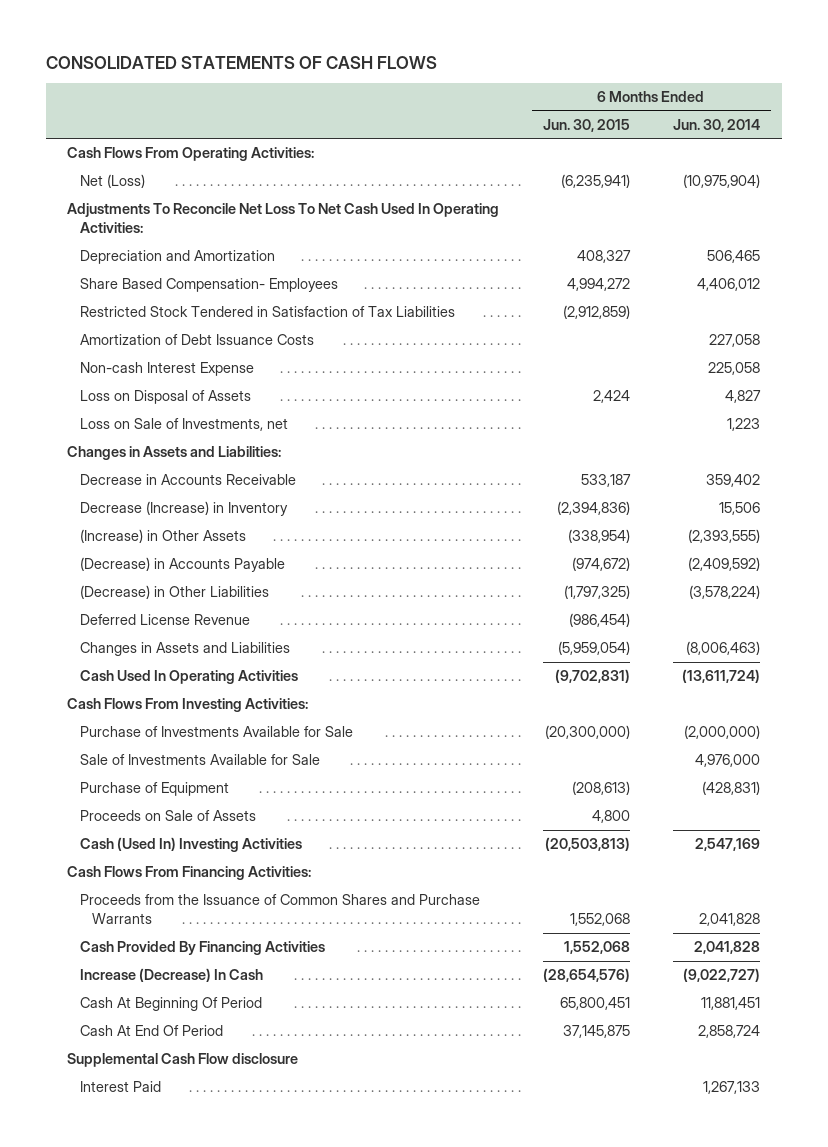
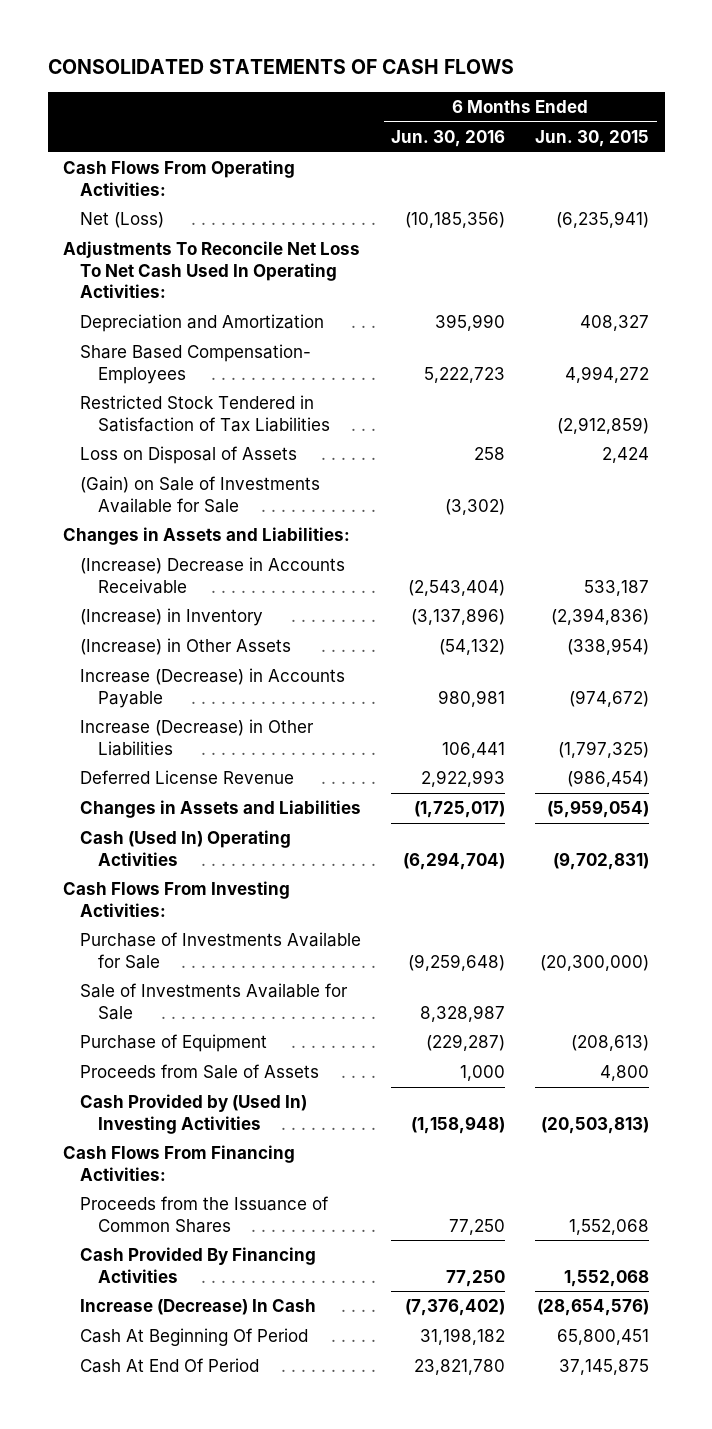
- | 6 Months Ended Jun. 30, 2015 | 6 Months Ended Jun. 30, 2014
+ | 6 Months Ended Jun. 30, 2016 | 6 Months Ended Jun. 30, 2015
- Amortization of Debt Issuance Costs | | 227,058
- Non-cash Interest Expense | | 225,058
- Loss on Sale of Investments, net | | 1,223
+ (Gain) on Sale of Investments Available for Sale | (3,302) |
- Decrease in Accounts Receivable | 533,187 | 359,402
- Decrease (Increase) in Inventory | (2,394,836) | 15,506
+ (Increase) Decrease in Accounts Receivable | (2,543,404) | 533,187
+ (Increase) in Inventory | (3,137,896) | (2,394,836)
- (Decrease) in Accounts Payable | (974,672) | (2,409,592)
- (Decrease) in Other Liabilities | (1,797,325) | (3,578,224)
+ Increase (Decrease) in Accounts Payable | 980,981 | (974,672)
+ Increase (Decrease) in Other Liabilities | 106,441 | (1,797,325)
- Cash Used In Operating Activities | (9,702,831) | (13,611,724)
+ Cash (Used In) Operating Activities | (6,294,704) | (9,702,831)
- Proceeds on Sale of Assets | 4,800 |
- Cash (Used In) Investing Activities | (20,503,813) | 2,547,169
+ Proceeds from Sale of Assets | 1,000 | 4,800
+ Cash Provided by (Used In) Investing Activities | (1,158,948) | (20,503,813)
- Proceeds from the Issuance of Common Shares and Purchase Warrants | 1,552,068 | 2,041,828
+ Proceeds from the Issuance of Common Shares | 77,250 | 1,552,068
- Supplemental Cash Flow disclosure
- Interest Paid | | 1,267,133

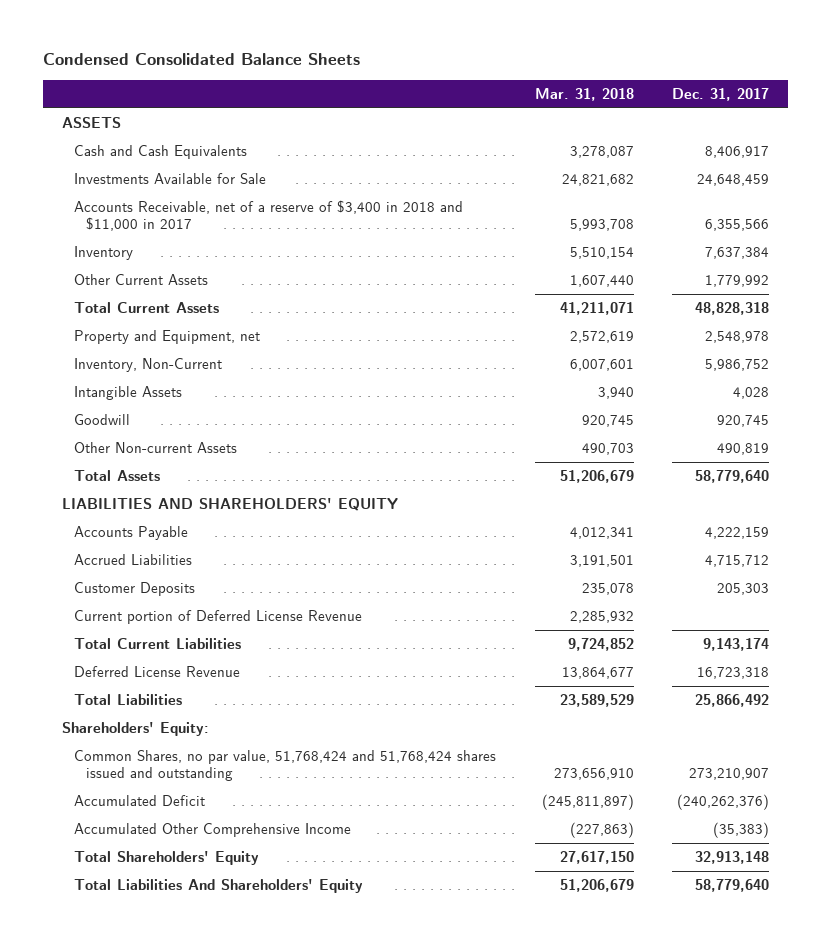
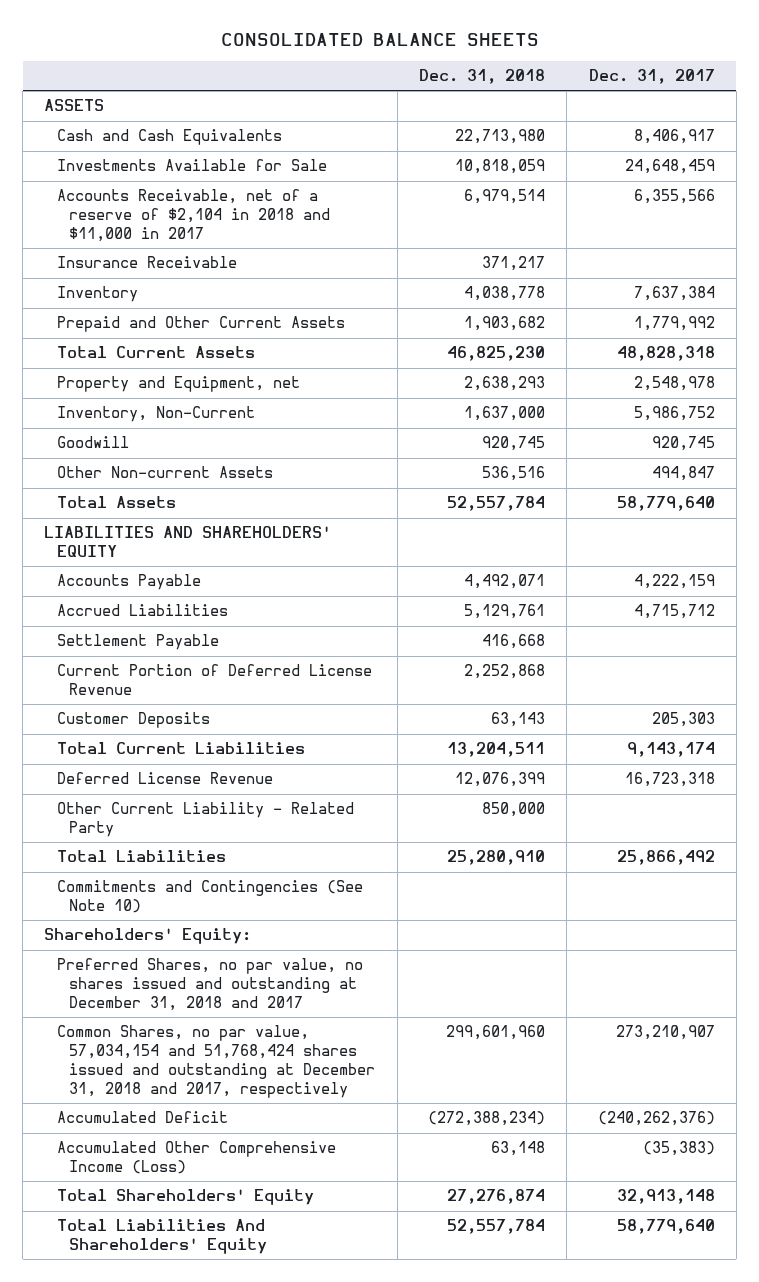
- Condensed Consolidated Balance Sheets
+ CONSOLIDATED BALANCE SHEETS
- | Mar. 31, 2018 | Dec. 31, 2017
+ | Dec. 31, 2018 | Dec. 31, 2017
- Accounts Receivable, net of a reserve of $3,400 in 2018 and $11,000 in 2017 | 5,993,708 | 6,355,566
+ Accounts Receivable, net of a reserve of $2,104 in 2018 and $11,000 in 2017 | 6,979,514 | 6,355,566
+ Insurance Receivable | 371,217 |
- Other Current Assets | 1,607,440 | 1,779,992
+ Prepaid and Other Current Assets | 1,903,682 | 1,779,992
- Intangible Assets | 3,940 | 4,028
- Other Non-current Assets | 490,703 | 490,819
+ Other Non-current Assets | 536,516 | 494,847
+ Settlement Payable | 416,668 |
+ Current Portion of Deferred License Revenue | 2,252,868 |
- Current portion of Deferred License Revenue | 2,285,932 |
+ Other Current Liability - Related Party | 850,000 |
+ Commitments and Contingencies (See Note 10)
- Common Shares, no par value, 51,768,424 and 51,768,424 shares issued and outstanding | 273,656,910 | 273,210,907
+ Preferred Shares, no par value, no shares issued and outstanding at December 31, 2018 and 2017
+ Common Shares, no par value, 57,034,154 and 51,768,424 shares issued and outstanding at December 31, 2018 and 2017, respectively | 299,601,960 | 273,210,907
- Accumulated Other Comprehensive Income | (227,863) | (35,383)
+ Accumulated Other Comprehensive Income (Loss) | 63,148 | (35,383)

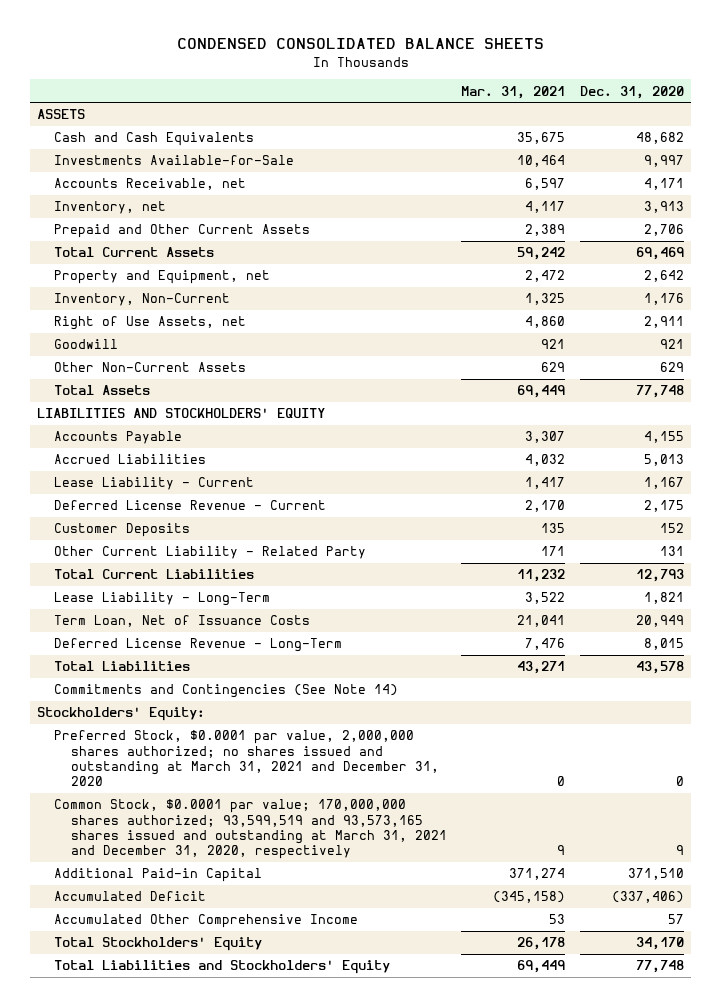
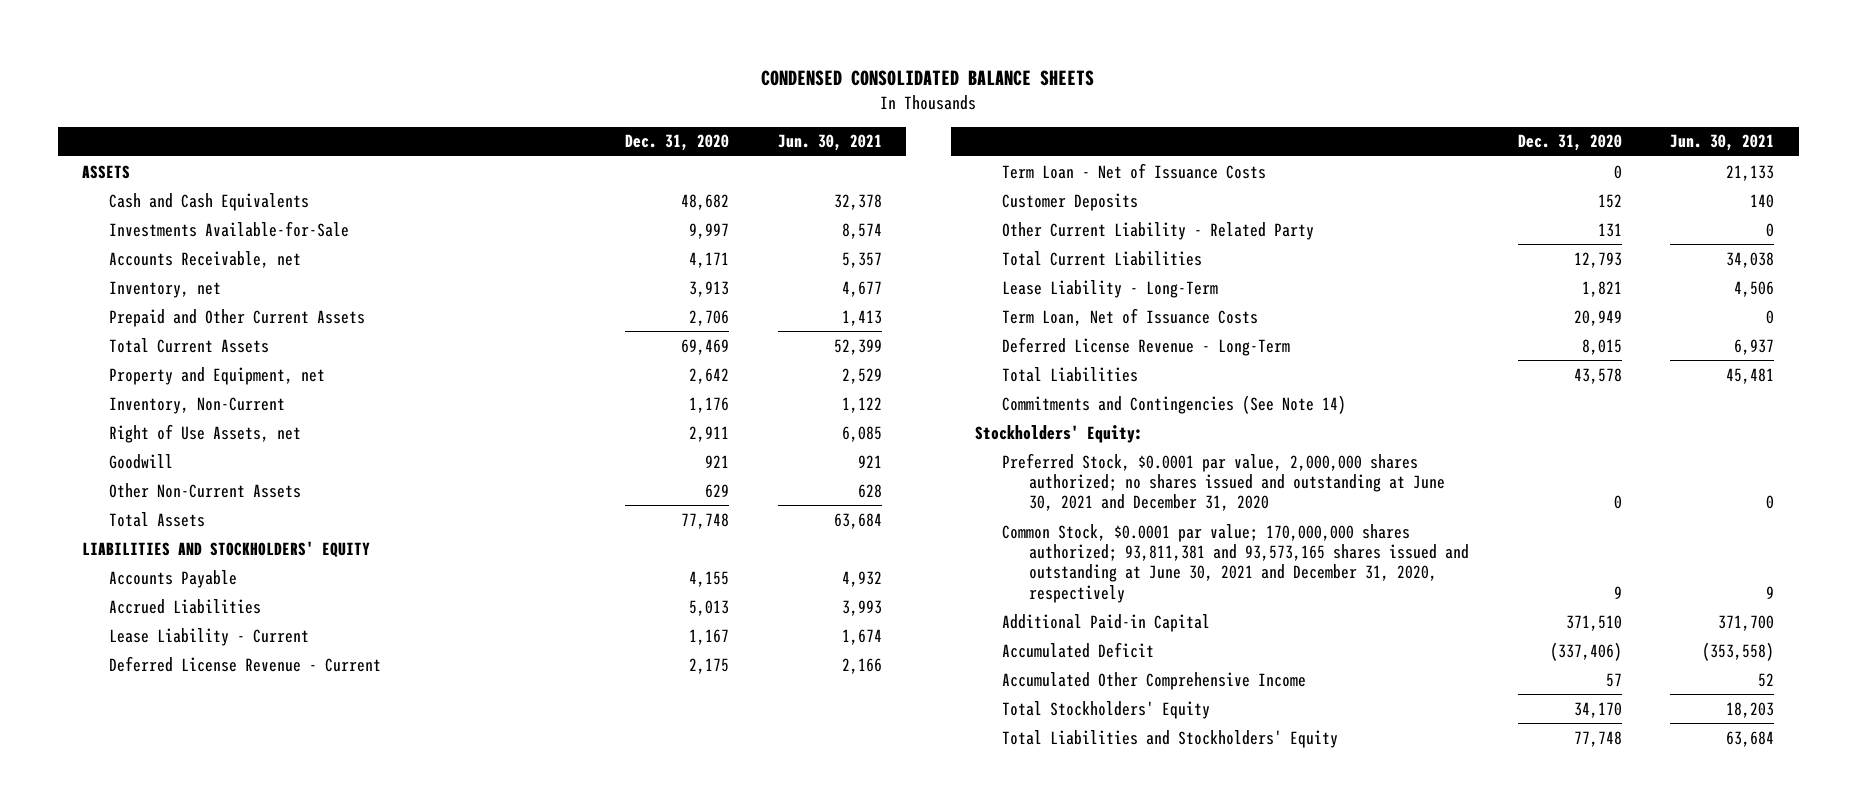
- | Mar. 31, 2021 | Dec. 31, 2020
+ | Dec. 31, 2020 | Jun. 30, 2021
+ Term Loan - Net of Issuance Costs | 0 | 21,133
- Preferred Stock, $0.0001 par value, 2,000,000 shares authorized; no shares issued and outstanding at March 31, 2021 and December 31, 2020 | 0 | 0
- Common Stock, $0.0001 par value; 170,000,000 shares authorized; 93,599,519 and 93,573,165 shares issued and outstanding at March 31, 2021 and December 31, 2020, respectively | 9 | 9
+ Preferred Stock, $0.0001 par value, 2,000,000 shares authorized; no shares issued and outstanding at June 30, 2021 and December 31, 2020 | 0 | 0
+ Common Stock, $0.0001 par value; 170,000,000 shares authorized; 93,811,381 and 93,573,165 shares issued and outstanding at June 30, 2021 and December 31, 2020, respectively | 9 | 9

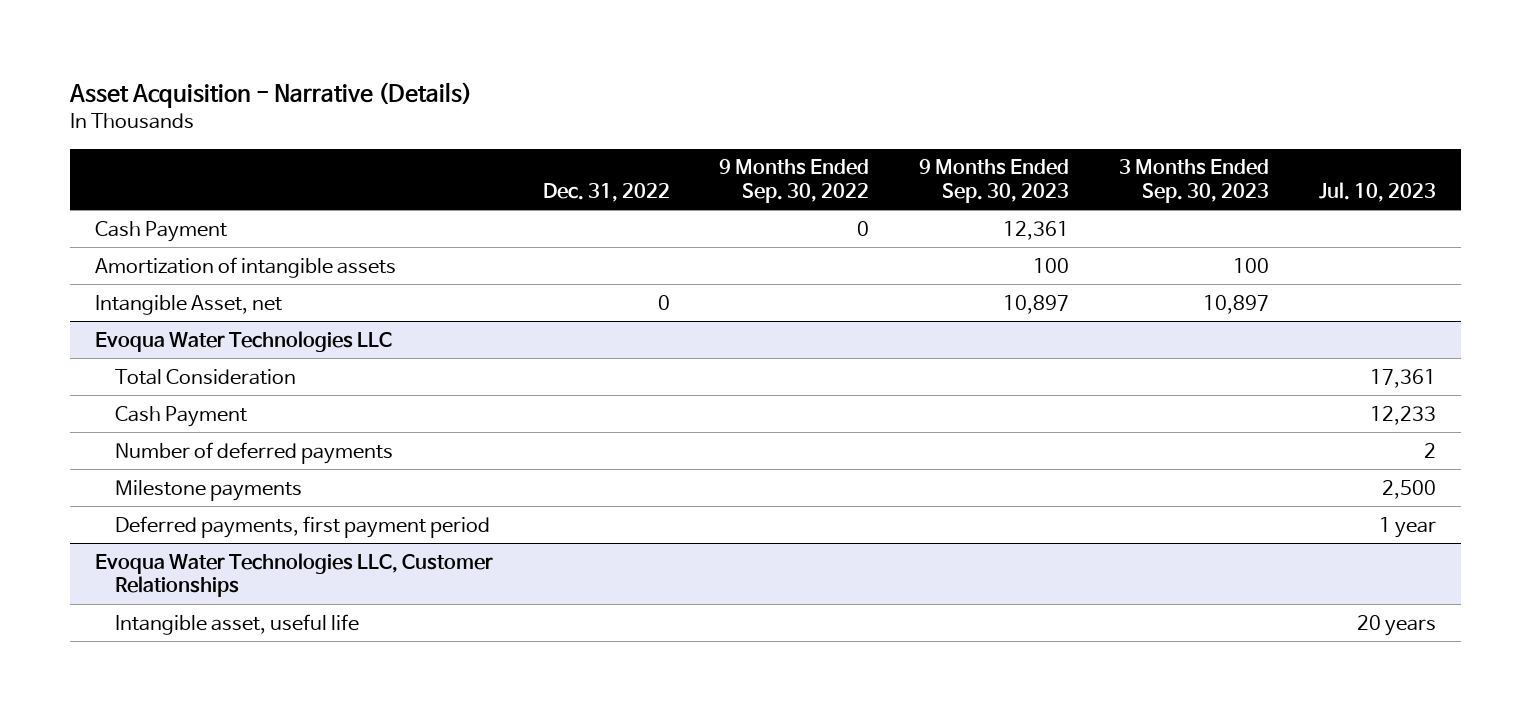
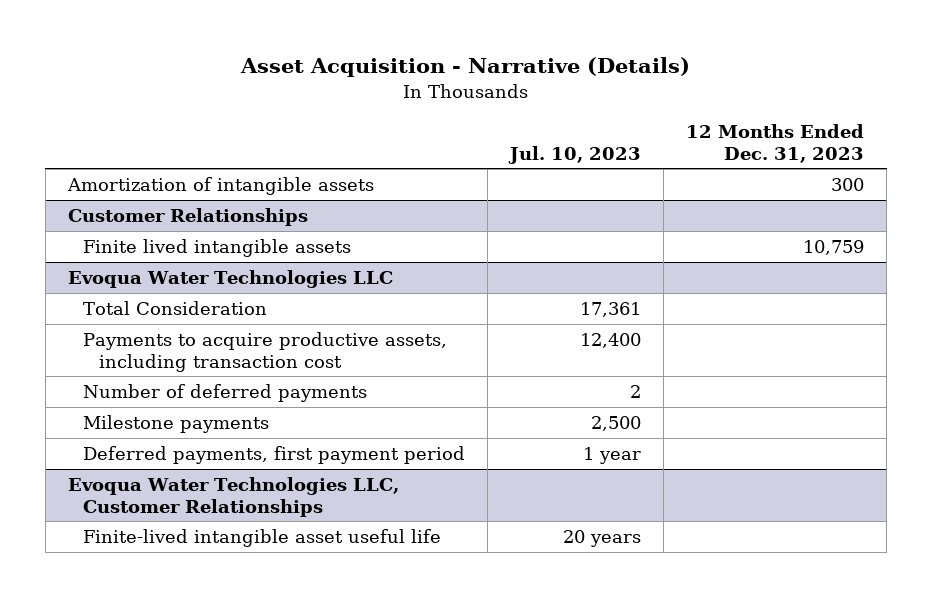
- | Dec. 31, 2022 | 9 Months Ended Sep. 30, 2022 | 9 Months Ended Sep. 30, 2023 | 3 Months Ended Sep. 30, 2023 | Jul. 10, 2023
+ | Jul. 10, 2023 | 12 Months Ended Dec. 31, 2023
- Cash Payment | | 0 | 12,361 | |
- Intangible Asset, net | 0 | | 10,897 | 10,897 |
+ Customer Relationships
+ Finite lived intangible assets | | 10,759
@ Evoqua Water Technologies LLC
- Cash Payment | | | | | 12,233
+ Payments to acquire productive assets, including transaction cost | 12,400 |
@ Evoqua Water Technologies LLC, Customer Relationships
- Intangible asset, useful life | | | | | 20 years
+ Finite-lived intangible asset useful life | 20 years |

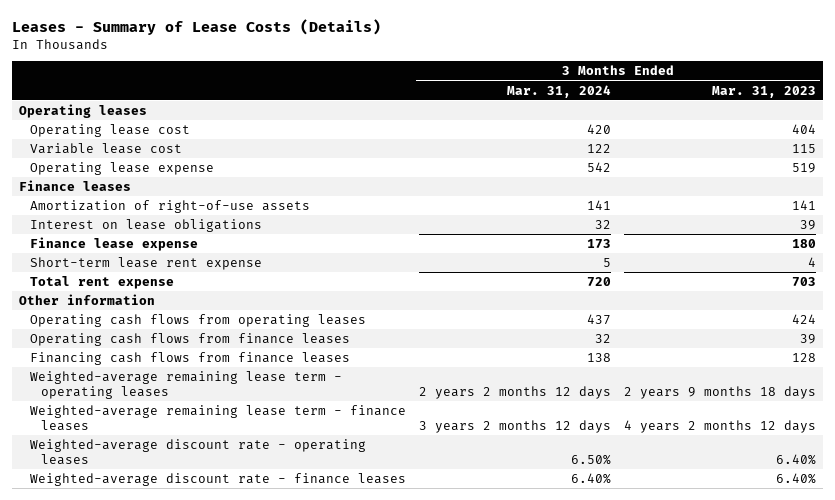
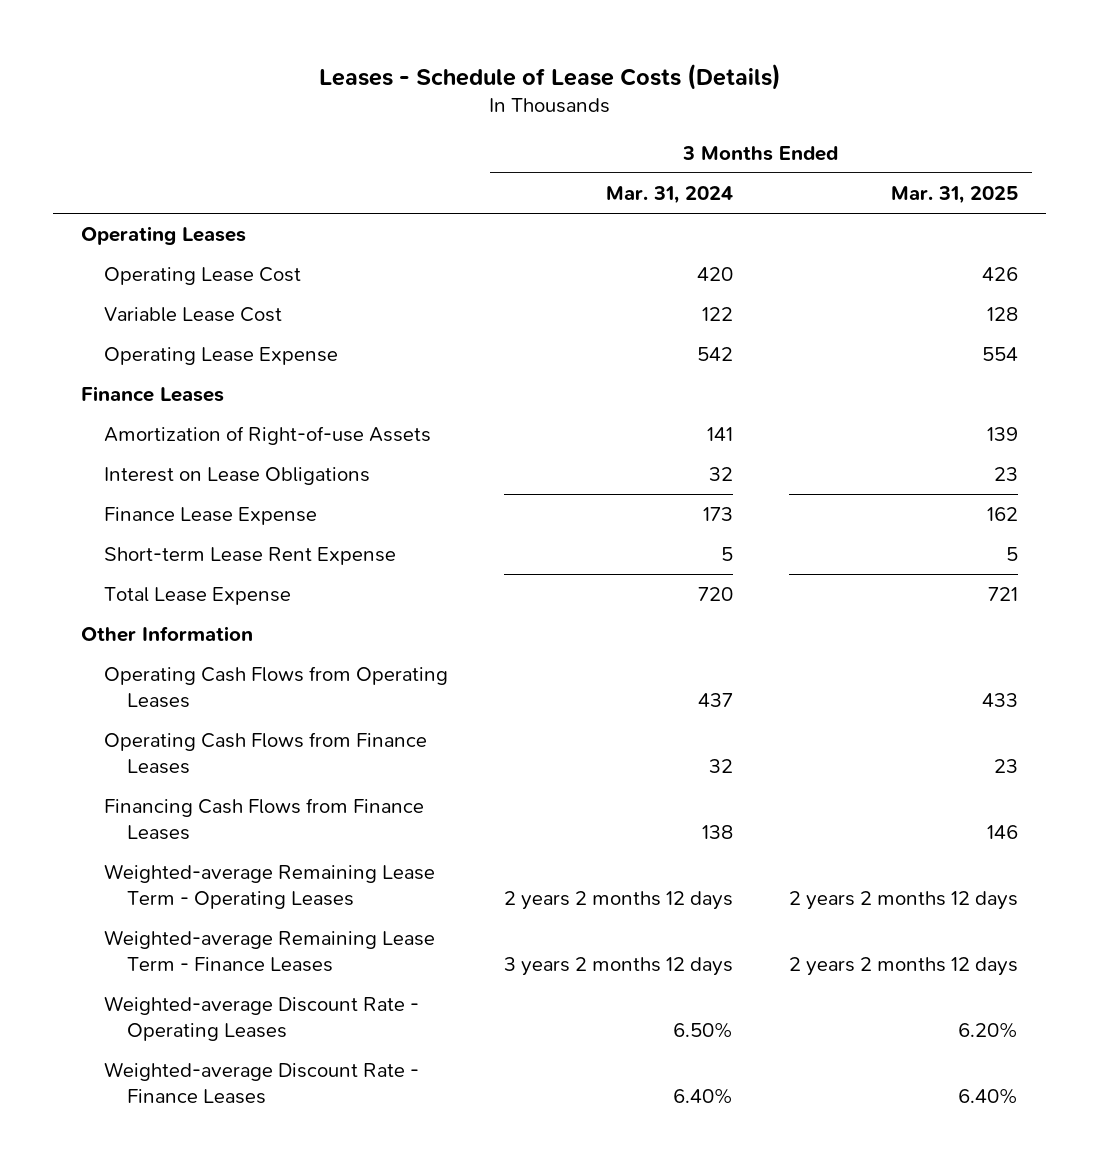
- Leases - Summary of Lease Costs (Details)
+ Leases - Schedule of Lease Costs (Details)
- | 3 Months Ended Mar. 31, 2024 | 3 Months Ended Mar. 31, 2023
+ | 3 Months Ended Mar. 31, 2024 | 3 Months Ended Mar. 31, 2025
- Operating leases
- Operating lease cost | 420 | 404
- Variable lease cost | 122 | 115
- Operating lease expense | 542 | 519
- Finance leases
- Amortization of right-of-use assets | 141 | 141
- Interest on lease obligations | 32 | 39
- Finance lease expense | 173 | 180
- Short-term lease rent expense | 5 | 4
- Total rent expense | 720 | 703
- Other information
- Operating cash flows from operating leases | 437 | 424
- Operating cash flows from finance leases | 32 | 39
- Financing cash flows from finance leases | 138 | 128
- Weighted-average remaining lease term - operating leases | 2 years 2 months 12 days | 2 years 9 months 18 days
- Weighted-average remaining lease term - finance leases | 3 years 2 months 12 days | 4 years 2 months 12 days
- Weighted-average discount rate - operating leases | 6.50% | 6.40%
- Weighted-average discount rate - finance leases | 6.40% | 6.40%
+ Operating Leases
+ Operating Lease Cost | 420 | 426
+ Variable Lease Cost | 122 | 128
+ Operating Lease Expense | 542 | 554
+ Finance Leases
+ Amortization of Right-of-use Assets | 141 | 139
+ Interest on Lease Obligations | 32 | 23
+ Finance Lease Expense | 173 | 162
+ Short-term Lease Rent Expense | 5 | 5
+ Total Lease Expense | 720 | 721
+ Other Information
+ Operating Cash Flows from Operating Leases | 437 | 433
+ Operating Cash Flows from Finance Leases | 32 | 23
+ Financing Cash Flows from Finance Leases | 138 | 146
+ Weighted-average Remaining Lease Term - Operating Leases | 2 years 2 months 12 days | 2 years 2 months 12 days
+ Weighted-average Remaining Lease Term - Finance Leases | 3 years 2 months 12 days | 2 years 2 months 12 days
+ Weighted-average Discount Rate - Operating Leases | 6.50% | 6.20%
+ Weighted-average Discount Rate - Finance Leases | 6.40% | 6.40%

